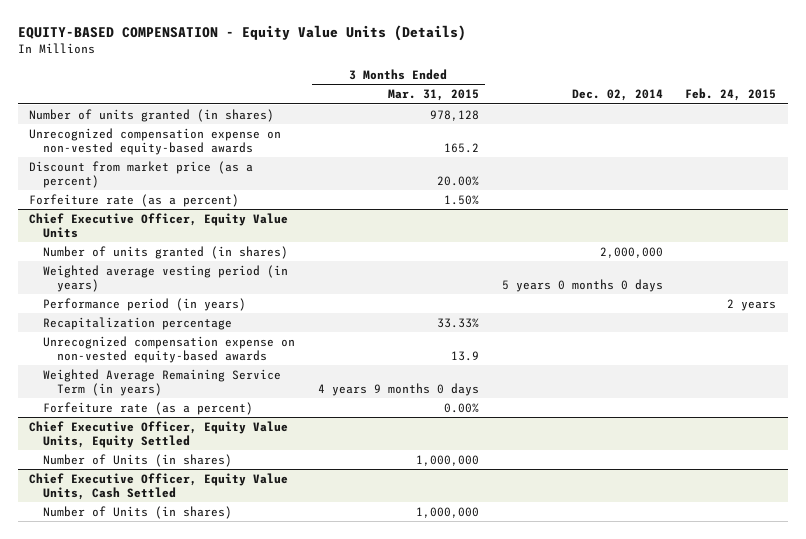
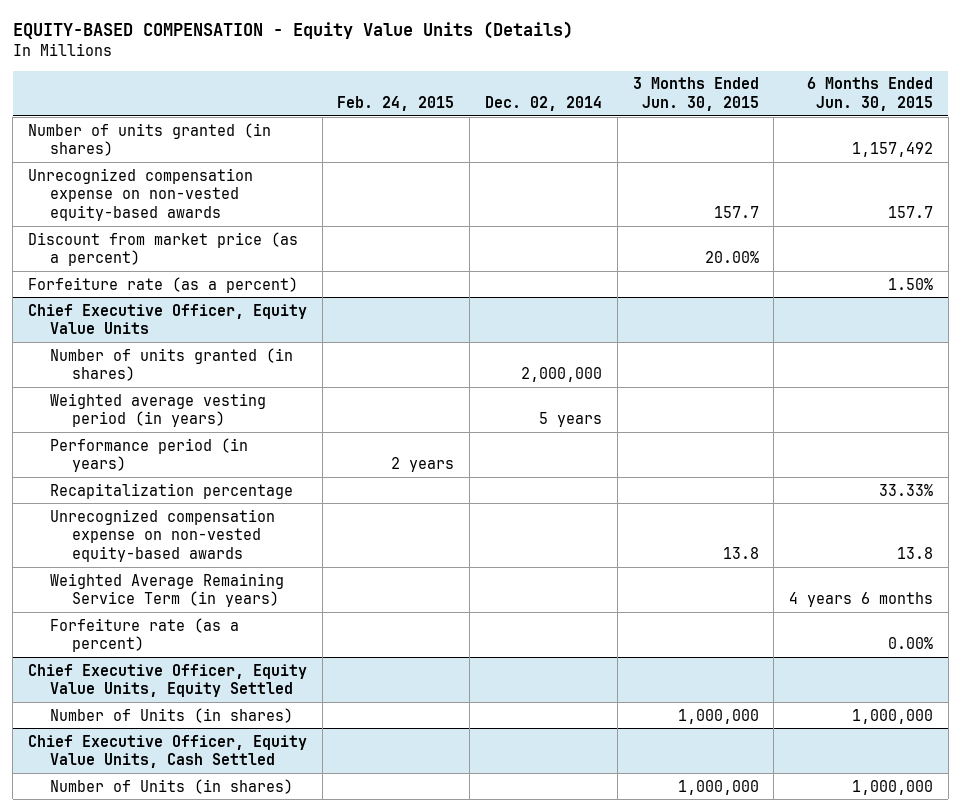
- | 3 Months Ended Mar. 31, 2015 | Dec. 02, 2014 | Feb. 24, 2015
+ | Feb. 24, 2015 | Dec. 02, 2014 | 3 Months Ended Jun. 30, 2015 | 6 Months Ended Jun. 30, 2015
@ Chief Executive Officer, Equity Value Units
- Weighted average vesting period (in years) | | 5 years 0 months 0 days |
+ Weighted average vesting period (in years) | | 5 years | |

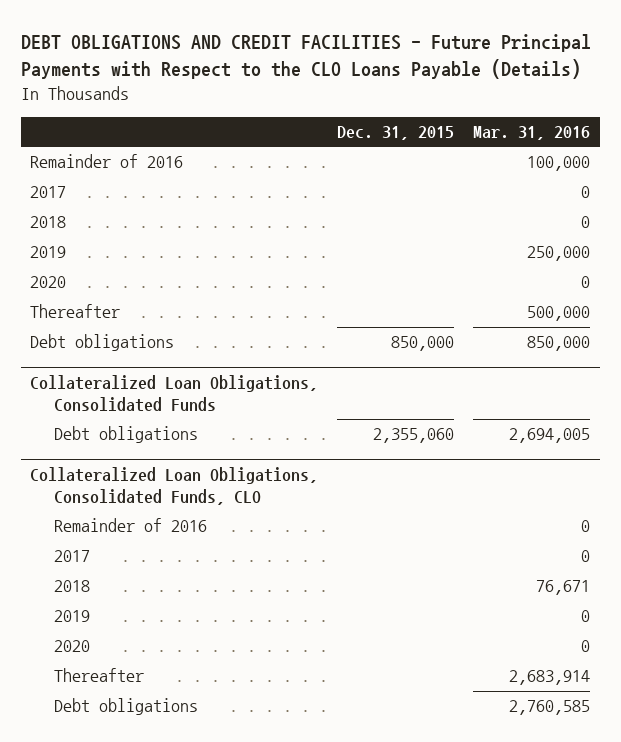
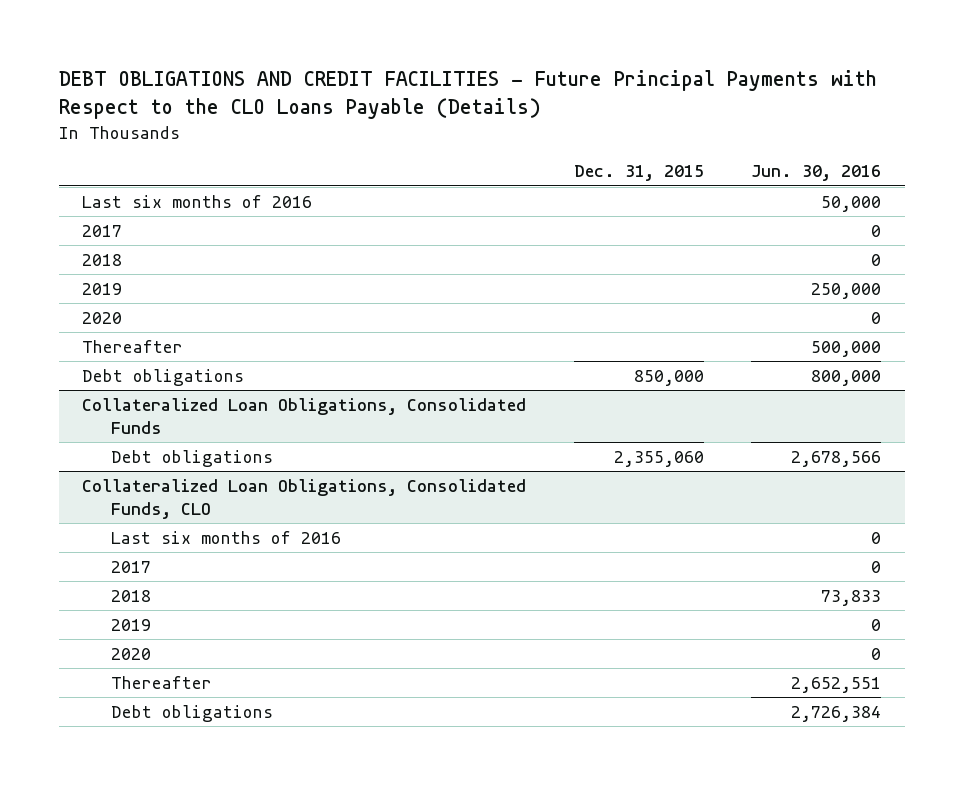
- | Dec. 31, 2015 | Mar. 31, 2016
+ | Dec. 31, 2015 | Jun. 30, 2016
- Remainder of 2016 | | 100,000
+ Last six months of 2016 | | 50,000
@ Collateralized Loan Obligations, Consolidated Funds, CLO
- Remainder of 2016 | | 0
+ Last six months of 2016 | | 0

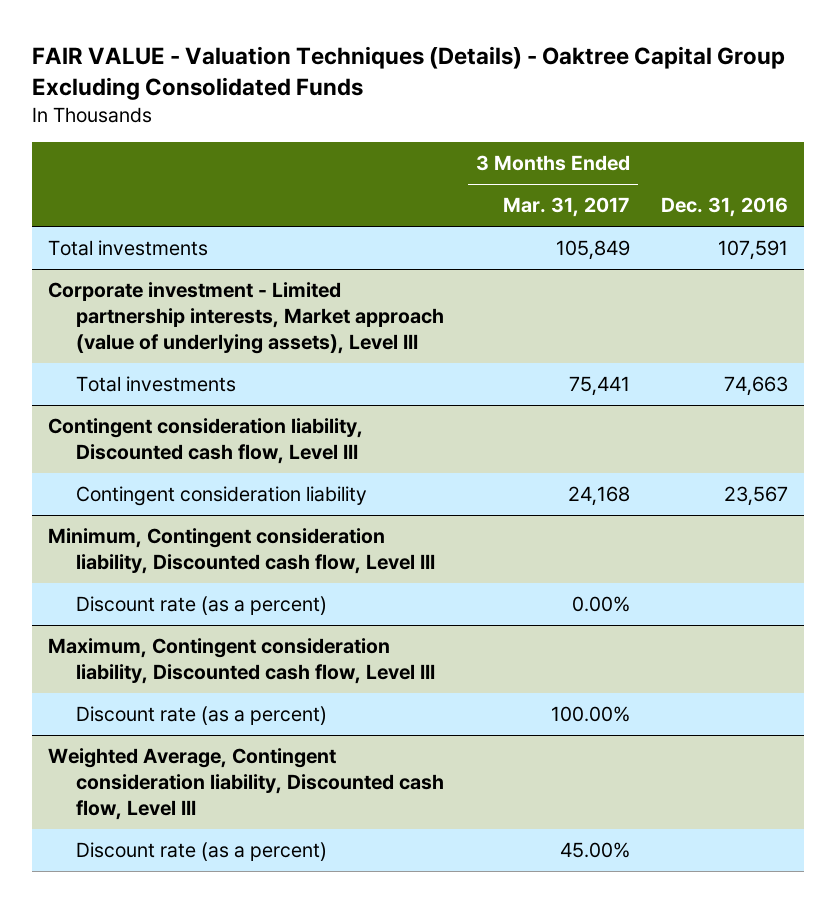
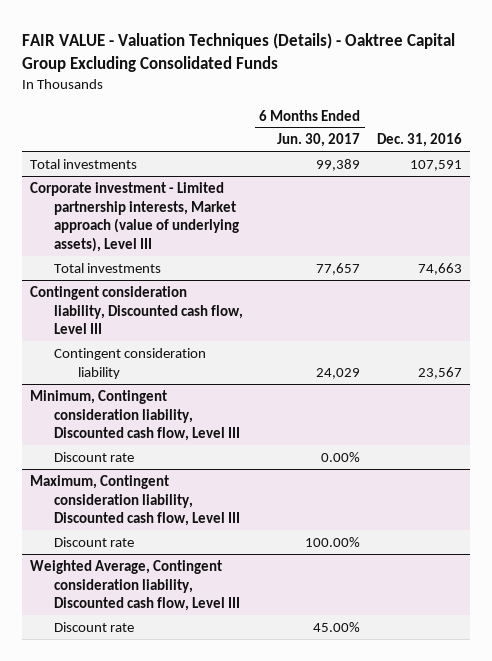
- | 3 Months Ended Mar. 31, 2017 | Dec. 31, 2016
+ | 6 Months Ended Jun. 30, 2017 | Dec. 31, 2016
@ Minimum, Contingent consideration liability, Discounted cash flow, Level III
- Discount rate (as a percent) | 0.00% |
+ Discount rate | 0.00% |
@ Maximum, Contingent consideration liability, Discounted cash flow, Level III
- Discount rate (as a percent) | 100.00% |
+ Discount rate | 100.00% |
@ Weighted Average, Contingent consideration liability, Discounted cash flow, Level III
- Discount rate (as a percent) | 45.00% |
+ Discount rate | 45.00% |

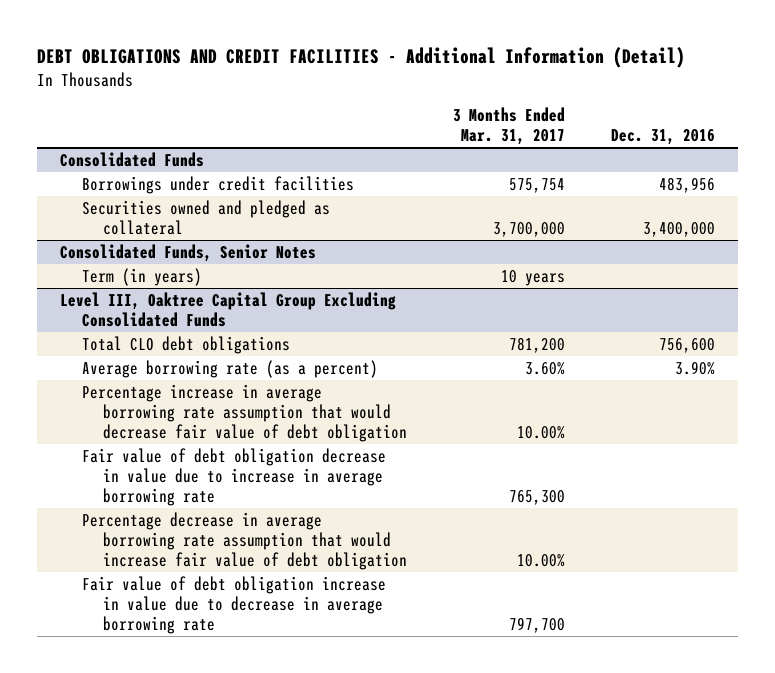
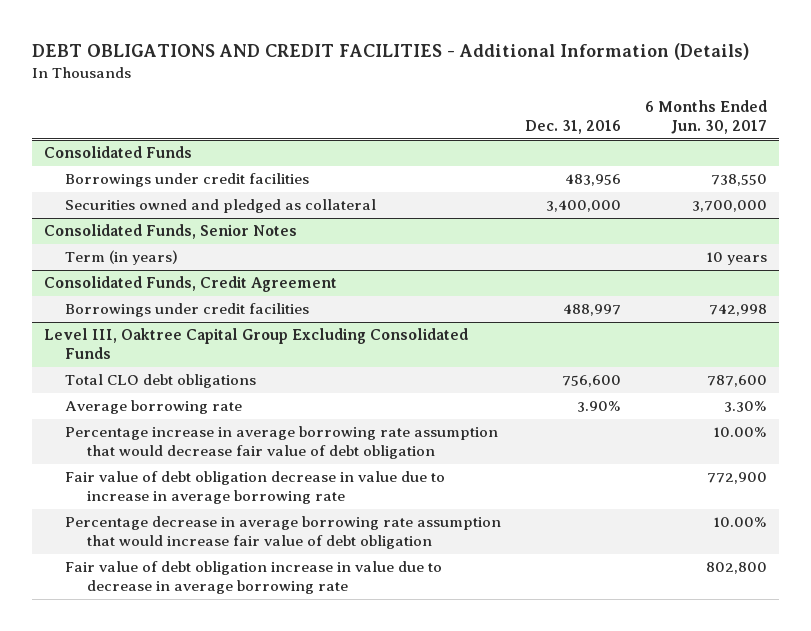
- DEBT OBLIGATIONS AND CREDIT FACILITIES - Additional Information (Detail)
+ DEBT OBLIGATIONS AND CREDIT FACILITIES - Additional Information (Details)
- | 3 Months Ended Mar. 31, 2017 | Dec. 31, 2016
+ | Dec. 31, 2016 | 6 Months Ended Jun. 30, 2017
+ Consolidated Funds, Credit Agreement
+ Borrowings under credit facilities | 488,997 | 742,998
@ Level III, Oaktree Capital Group Excluding Consolidated Funds
- Average borrowing rate (as a percent) | 3.60% | 3.90%
+ Average borrowing rate | 3.90% | 3.30%

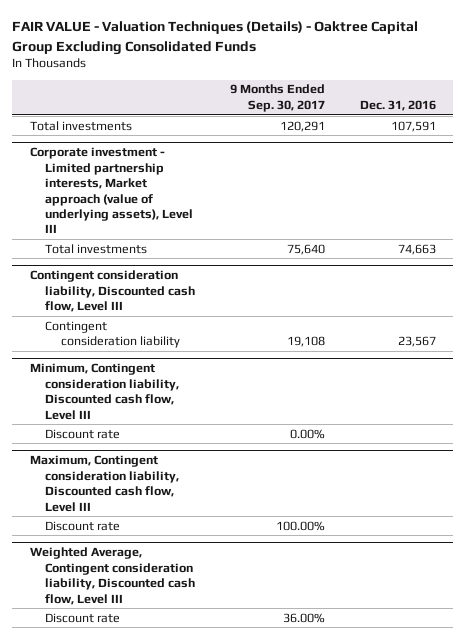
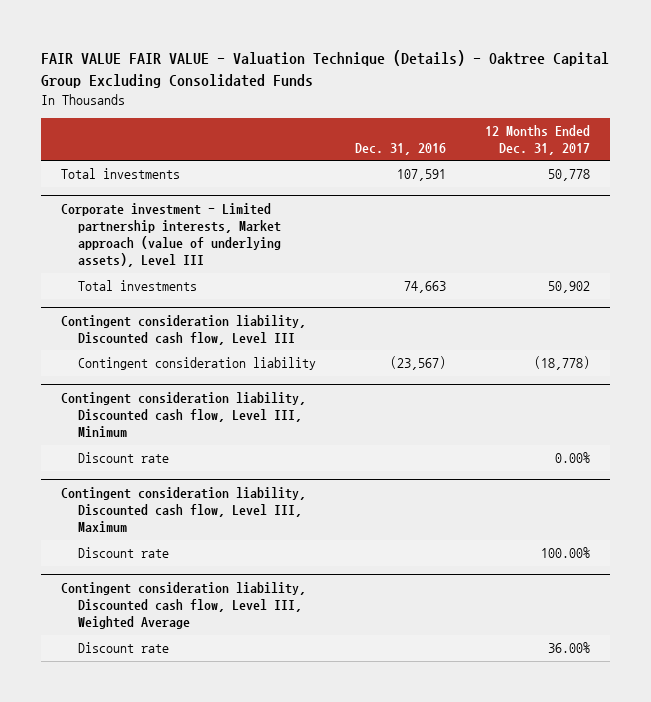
- FAIR VALUE - Valuation Techniques (Details) - Oaktree Capital Group Excluding Consolidated Funds
+ FAIR VALUE FAIR VALUE - Valuation Technique (Details) - Oaktree Capital Group Excluding Consolidated Funds
- | 9 Months Ended Sep. 30, 2017 | Dec. 31, 2016
+ | Dec. 31, 2016 | 12 Months Ended Dec. 31, 2017
@ Contingent consideration liability, Discounted cash flow, Level III
- Contingent consideration liability | 19,108 | 23,567
- Minimum, Contingent consideration liability, Discounted cash flow, Level III
@ Contingent consideration liability, Discounted cash flow, Level III
+ Contingent consideration liability | (23,567) | (18,778)
+ Contingent consideration liability, Discounted cash flow, Level III, Minimum
- Maximum, Contingent consideration liability, Discounted cash flow, Level III
+ Contingent consideration liability, Discounted cash flow, Level III, Maximum
- Weighted Average, Contingent consideration liability, Discounted cash flow, Level III
+ Contingent consideration liability, Discounted cash flow, Level III, Weighted Average

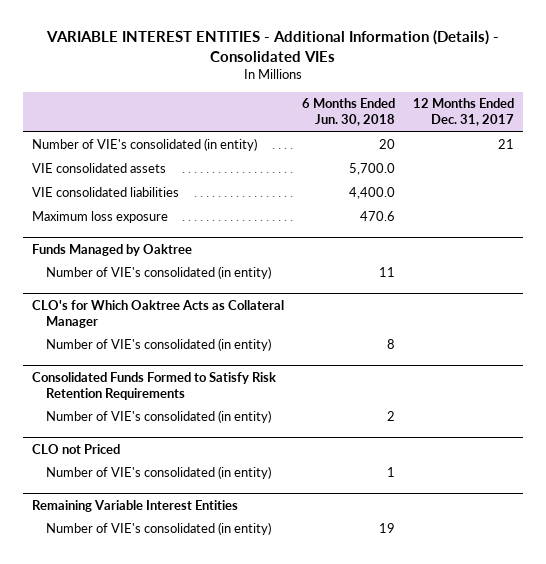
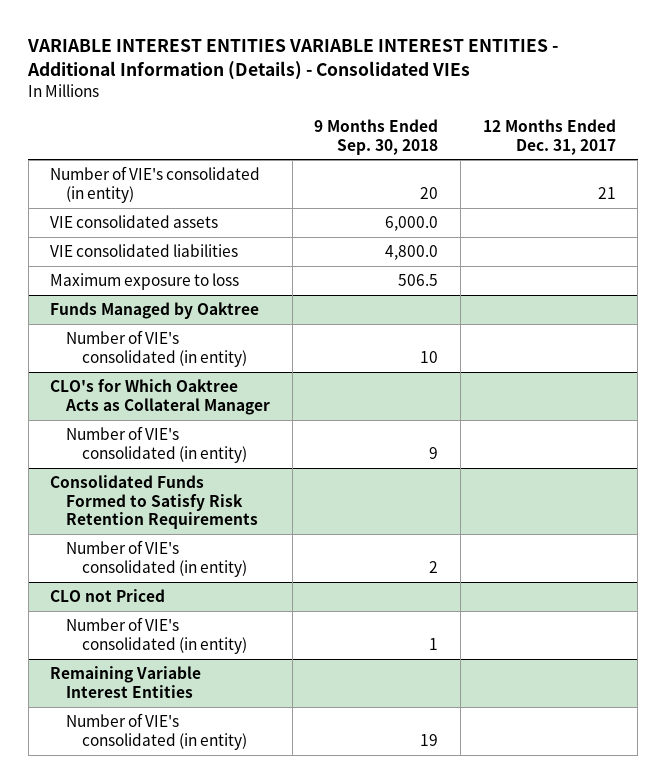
- VARIABLE INTEREST ENTITIES - Additional Information (Details) - Consolidated VIEs
+ VARIABLE INTEREST ENTITIES VARIABLE INTEREST ENTITIES - Additional Information (Details) - Consolidated VIEs
- | 6 Months Ended Jun. 30, 2018 | 12 Months Ended Dec. 31, 2017
+ | 9 Months Ended Sep. 30, 2018 | 12 Months Ended Dec. 31, 2017
- Maximum loss exposure | 470.6 |
+ Maximum exposure to loss | 506.5 |

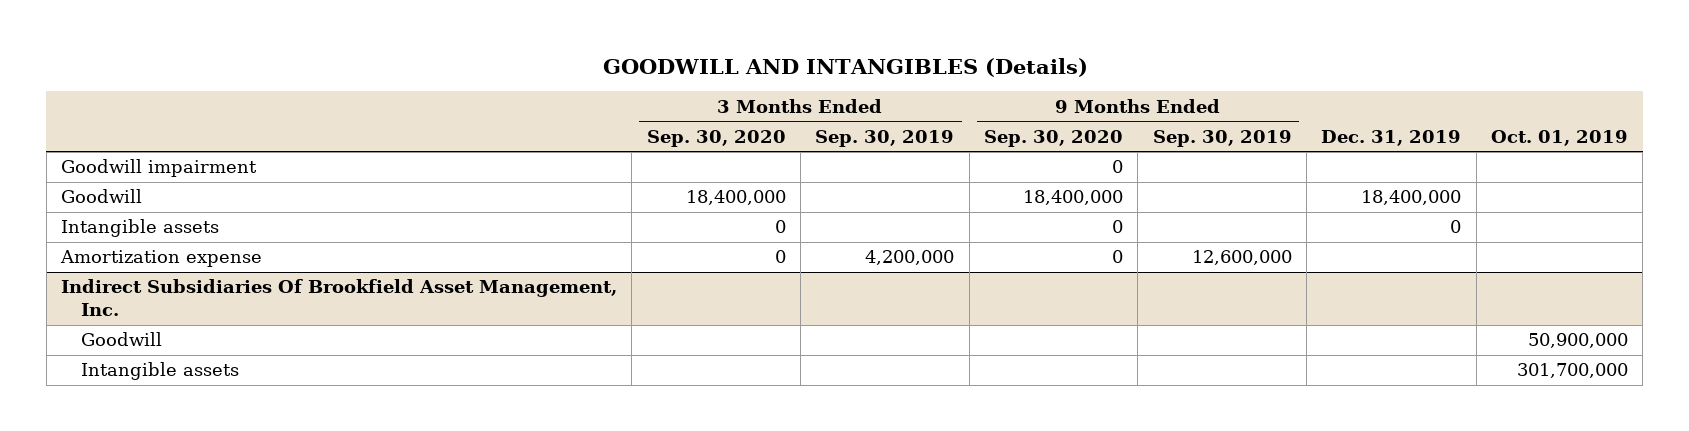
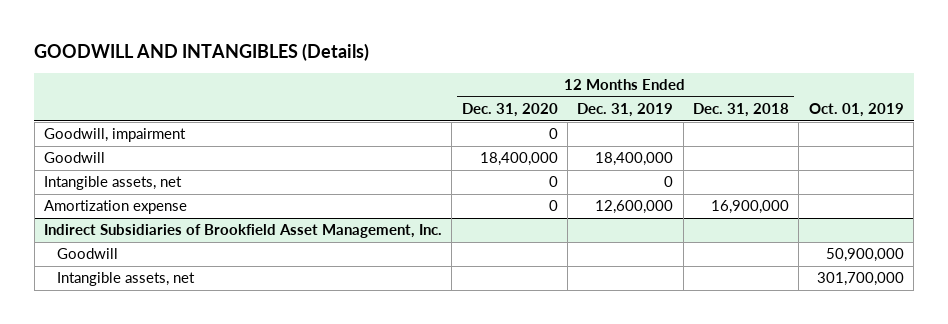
- | 3 Months Ended Sep. 30, 2020 | 3 Months Ended Sep. 30, 2019 | 9 Months Ended Sep. 30, 2020 | 9 Months Ended Sep. 30, 2019 | Dec. 31, 2019 | Oct. 01, 2019
+ | 12 Months Ended Dec. 31, 2020 | 12 Months Ended Dec. 31, 2019 | 12 Months Ended Dec. 31, 2018 | Oct. 01, 2019
- Goodwill impairment | | | 0 | | |
+ Goodwill, impairment | 0 | | |
- Intangible assets | 0 | | 0 | | 0 |
+ Intangible assets, net | 0 | 0 | |
- Indirect Subsidiaries Of Brookfield Asset Management, Inc.
+ Indirect Subsidiaries of Brookfield Asset Management, Inc.
- Intangible assets | | | | | | 301,700,000
+ Intangible assets, net | | | | 301,700,000

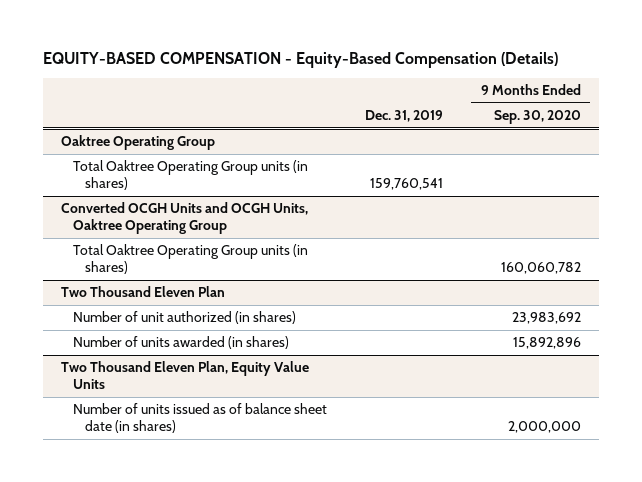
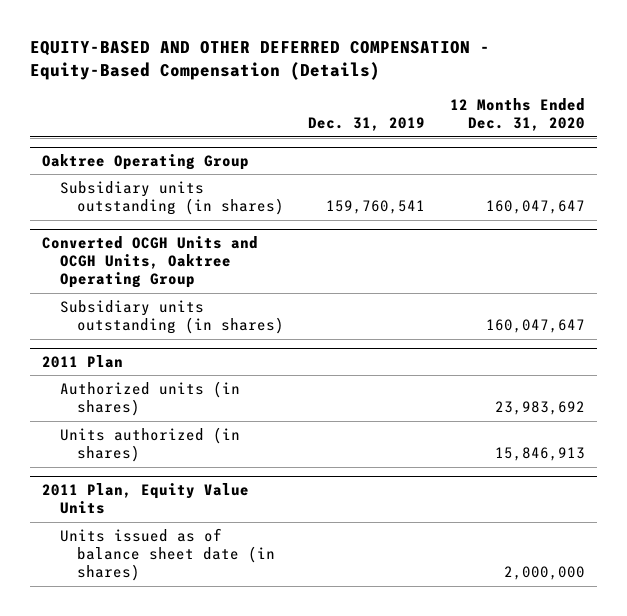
- EQUITY-BASED COMPENSATION - Equity-Based Compensation (Details)
+ EQUITY-BASED AND OTHER DEFERRED COMPENSATION - Equity-Based Compensation (Details)
- | Dec. 31, 2019 | 9 Months Ended Sep. 30, 2020
+ | Dec. 31, 2019 | 12 Months Ended Dec. 31, 2020
@ Oaktree Operating Group
- Total Oaktree Operating Group units (in shares) | 159,760,541 |
+ Subsidiary units outstanding (in shares) | 159,760,541 | 160,047,647
@ Converted OCGH Units and OCGH Units, Oaktree Operating Group
- Total Oaktree Operating Group units (in shares) | | 160,060,782
- Two Thousand Eleven Plan
- Number of unit authorized (in shares) | | 23,983,692
- Number of units awarded (in shares) | | 15,892,896
- Two Thousand Eleven Plan, Equity Value Units
- Number of units issued as of balance sheet date (in shares) | | 2,000,000
@ Converted OCGH Units and OCGH Units, Oaktree Operating Group
+ Subsidiary units outstanding (in shares) | | 160,047,647
+ 2011 Plan
+ Authorized units (in shares) | | 23,983,692
+ Units authorized (in shares) | | 15,846,913
+ 2011 Plan, Equity Value Units
+ Units issued as of balance sheet date (in shares) | | 2,000,000

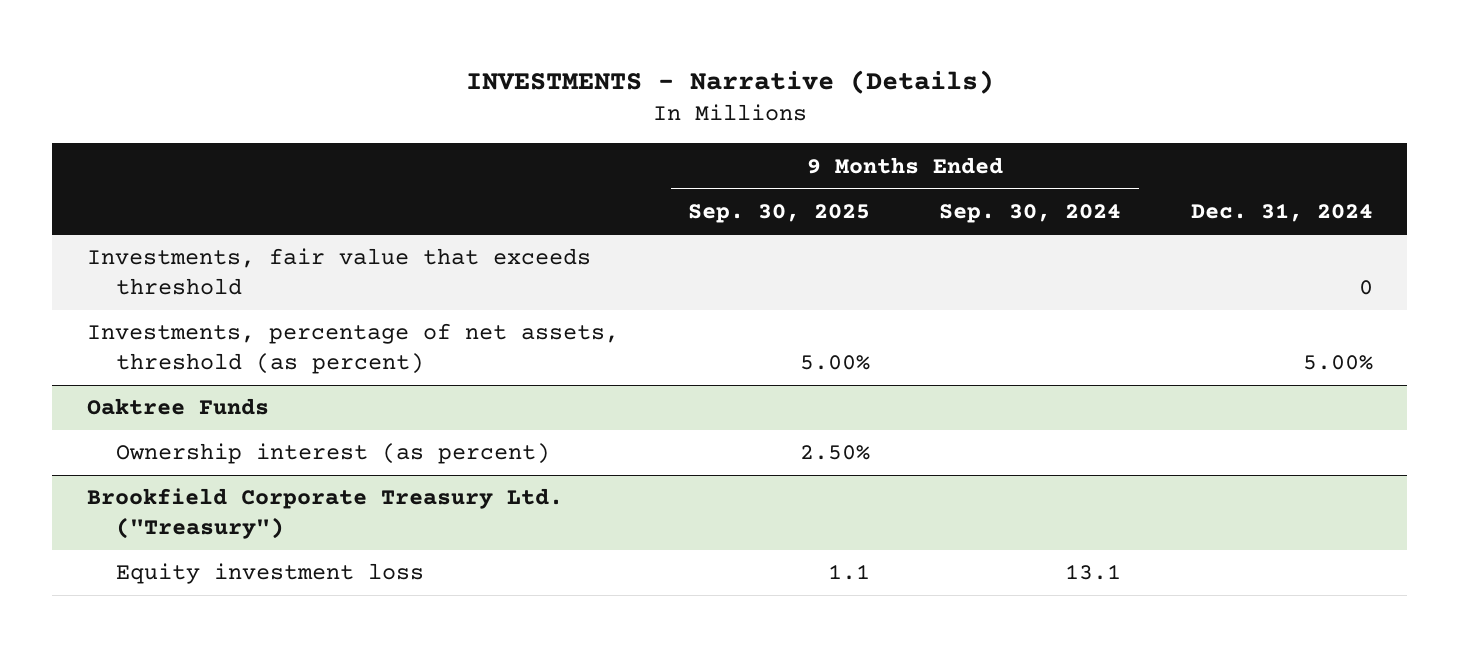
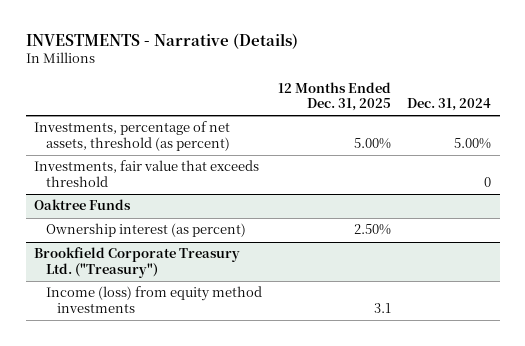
- | 9 Months Ended Sep. 30, 2025 | 9 Months Ended Sep. 30, 2024 | Dec. 31, 2024
+ | 12 Months Ended Dec. 31, 2025 | Dec. 31, 2024
moved down: Investments, fair value that exceeds threshold | | 0
@ Brookfield Corporate Treasury Ltd. ("Treasury")
- Equity investment loss | 1.1 | 13.1 |
+ Income (loss) from equity method investments | 3.1 |

